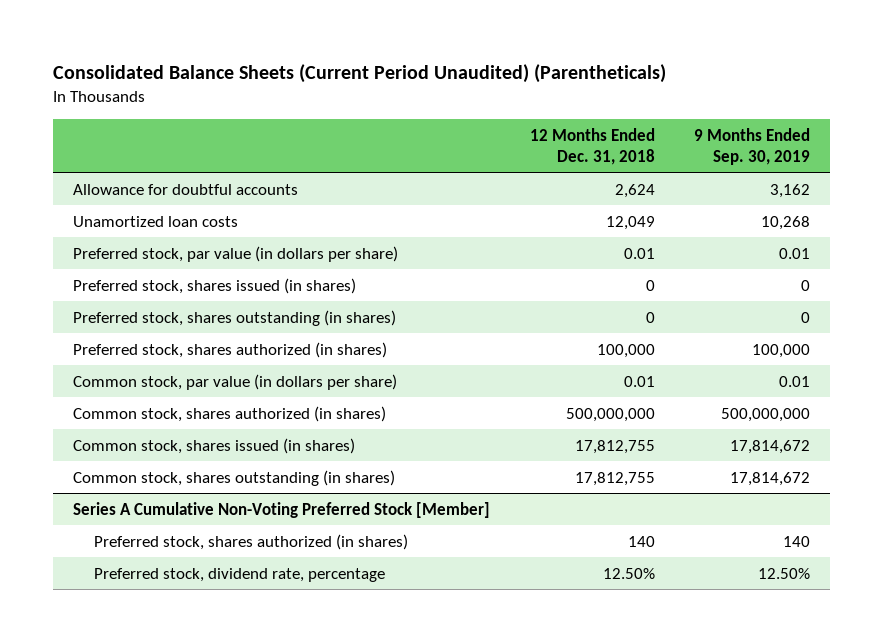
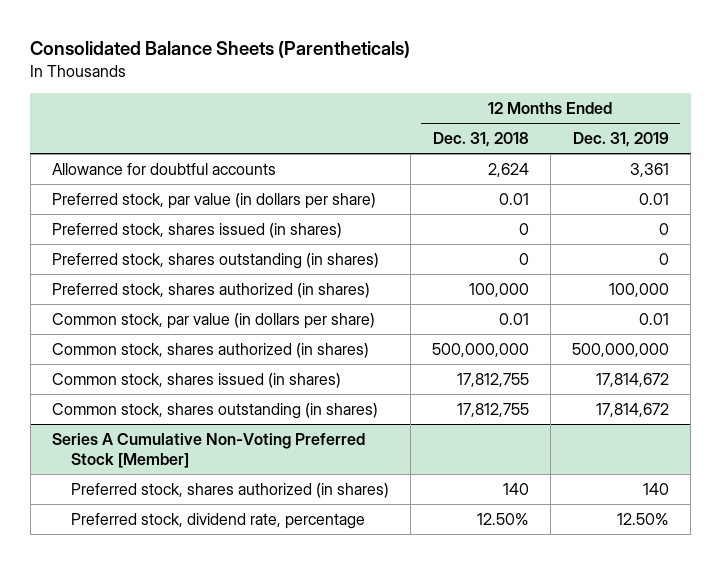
- Consolidated Balance Sheets (Current Period Unaudited) (Parentheticals)
+ Consolidated Balance Sheets (Parentheticals)
- | 12 Months Ended Dec. 31, 2018 | 9 Months Ended Sep. 30, 2019
+ | 12 Months Ended Dec. 31, 2018 | 12 Months Ended Dec. 31, 2019
- Unamortized loan costs | 12,049 | 10,268

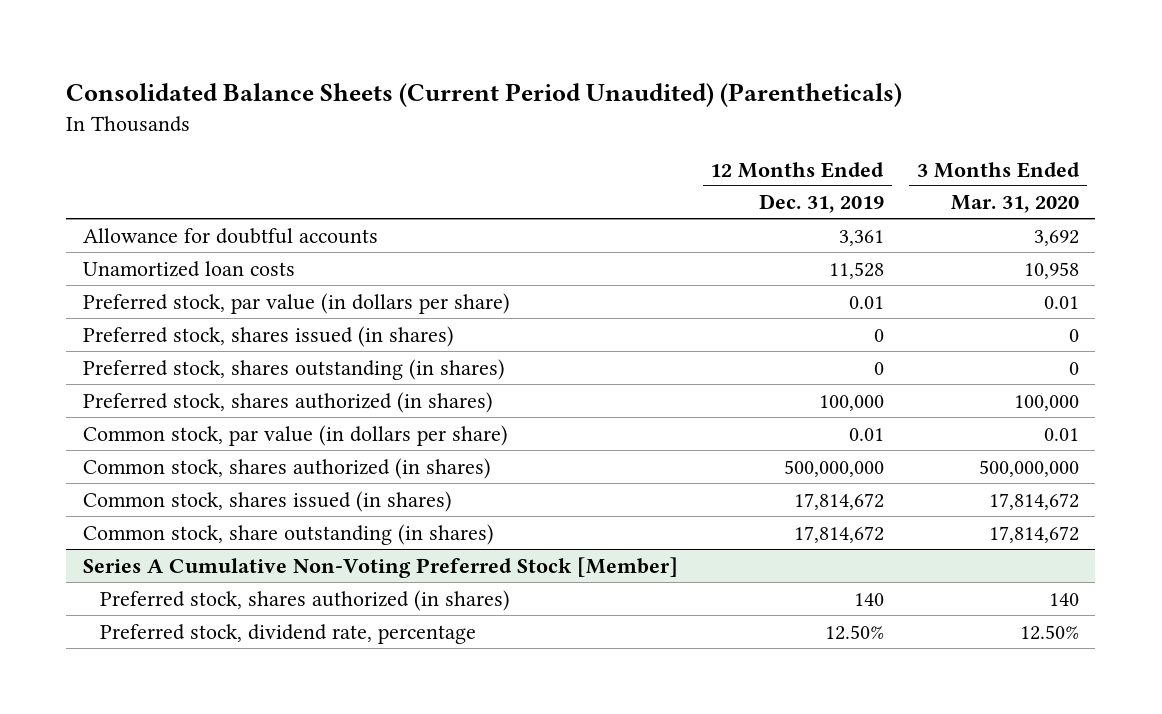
- Consolidated Balance Sheets (Parentheticals)
+ Consolidated Balance Sheets (Current Period Unaudited) (Parentheticals)
- | 12 Months Ended Dec. 31, 2018 | 12 Months Ended Dec. 31, 2019
+ | 12 Months Ended Dec. 31, 2019 | 3 Months Ended Mar. 31, 2020
+ Unamortized loan costs | 11,528 | 10,958
- Common stock, shares outstanding (in shares) | 17,812,755 | 17,814,672
+ Common stock, share outstanding (in shares) | 17,814,672 | 17,814,672

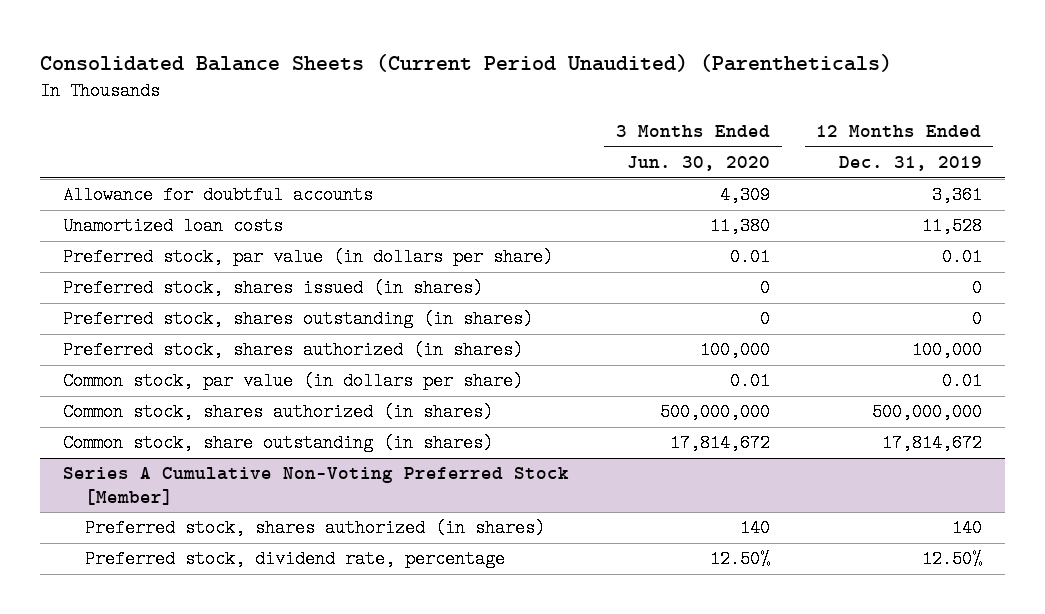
- | 12 Months Ended Dec. 31, 2019 | 3 Months Ended Mar. 31, 2020
+ | 3 Months Ended Jun. 30, 2020 | 12 Months Ended Dec. 31, 2019
- Common stock, shares issued (in shares) | 17,814,672 | 17,814,672

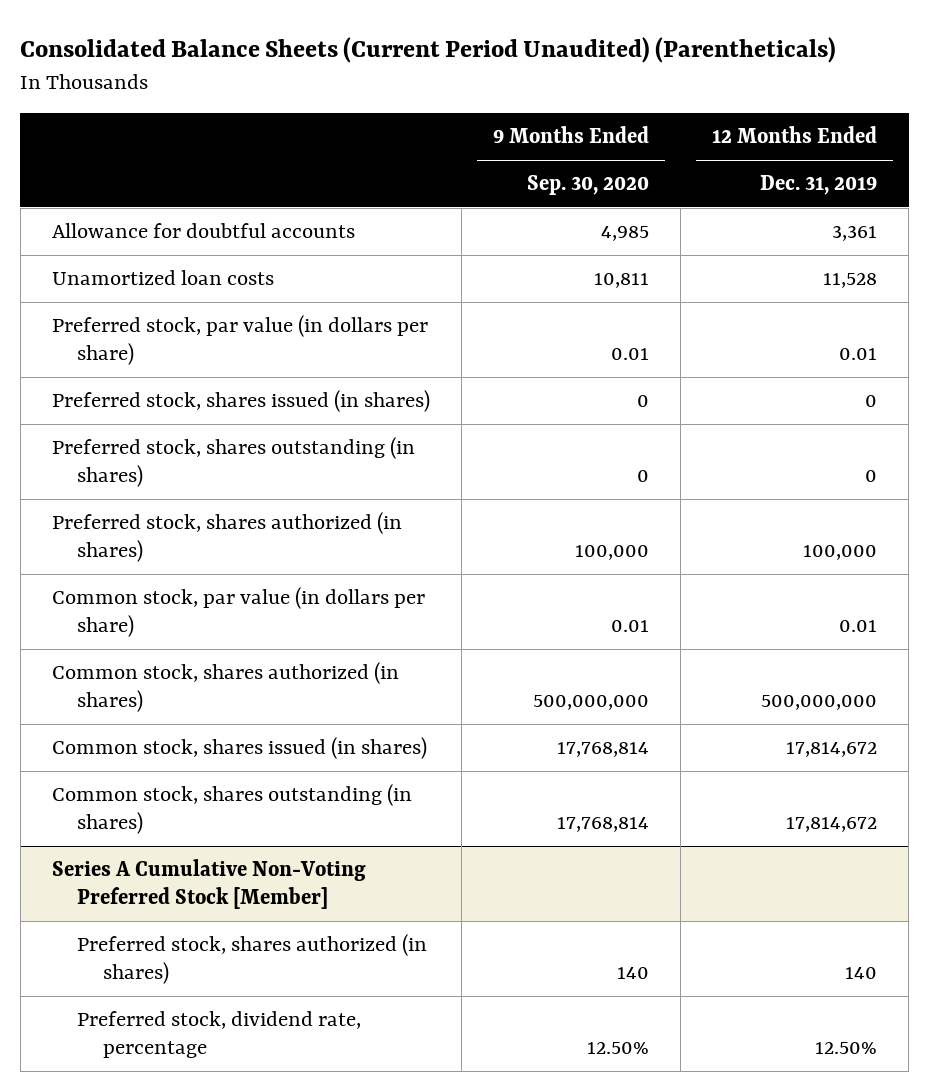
- | 3 Months Ended Jun. 30, 2020 | 12 Months Ended Dec. 31, 2019
+ | 9 Months Ended Sep. 30, 2020 | 12 Months Ended Dec. 31, 2019
- Common stock, share outstanding (in shares) | 17,814,672 | 17,814,672
+ Common stock, shares issued (in shares) | 17,768,814 | 17,814,672
+ Common stock, shares outstanding (in shares) | 17,768,814 | 17,814,672

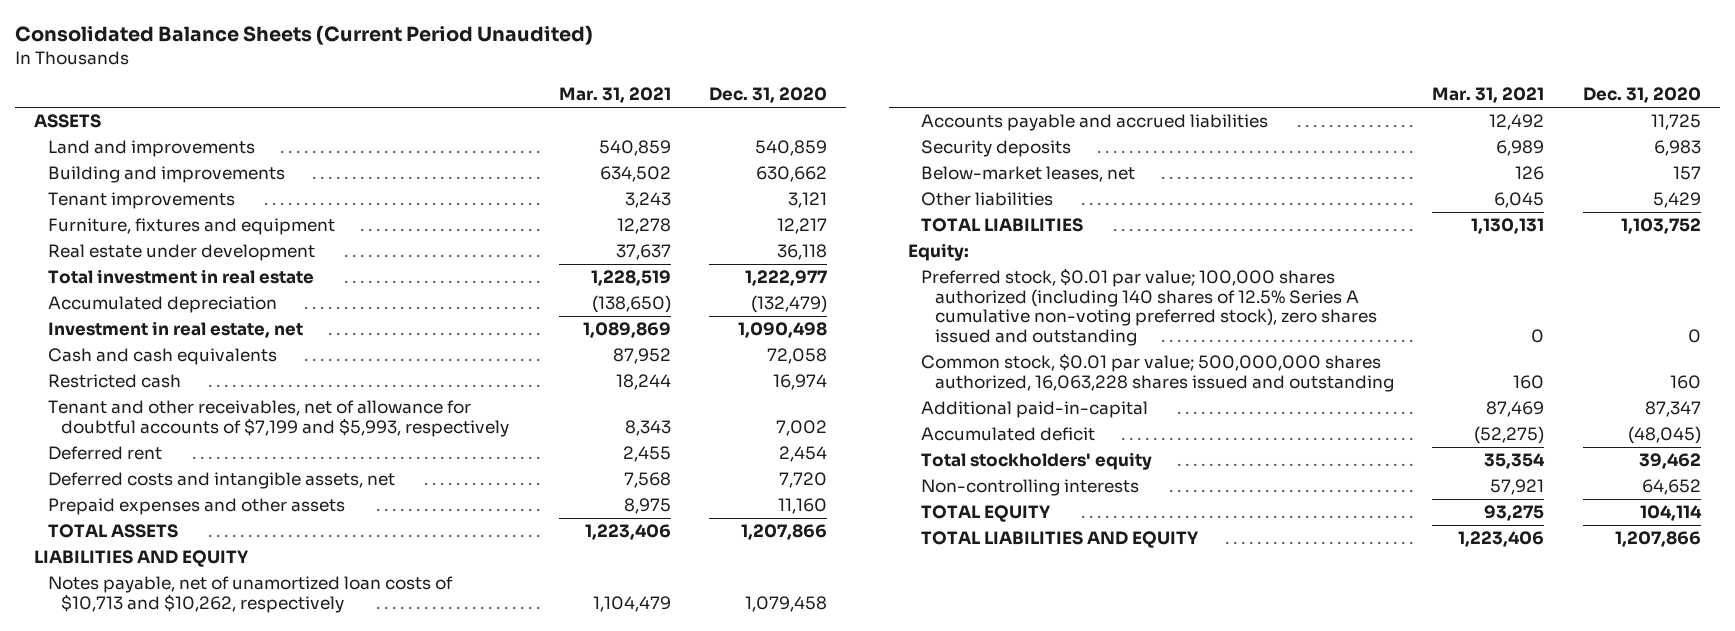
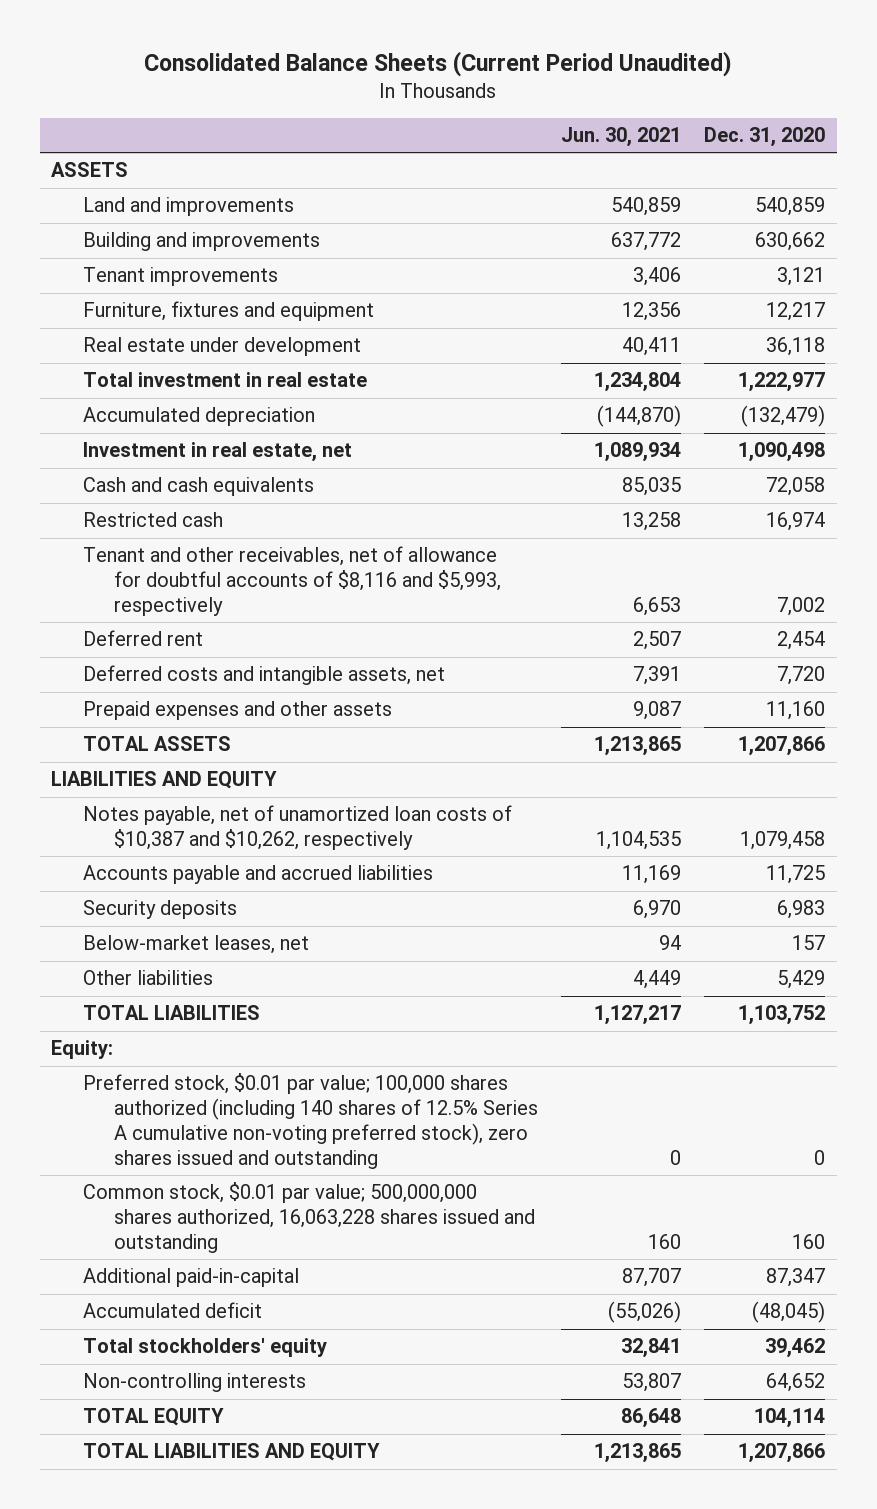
- | Mar. 31, 2021 | Dec. 31, 2020
+ | Jun. 30, 2021 | Dec. 31, 2020
- Tenant and other receivables, net of allowance for doubtful accounts of $7,199 and $5,993, respectively | 8,343 | 7,002
+ Tenant and other receivables, net of allowance for doubtful accounts of $8,116 and $5,993, respectively | 6,653 | 7,002
- Notes payable, net of unamortized loan costs of $10,713 and $10,262, respectively | 1,104,479 | 1,079,458
+ Notes payable, net of unamortized loan costs of $10,387 and $10,262, respectively | 1,104,535 | 1,079,458

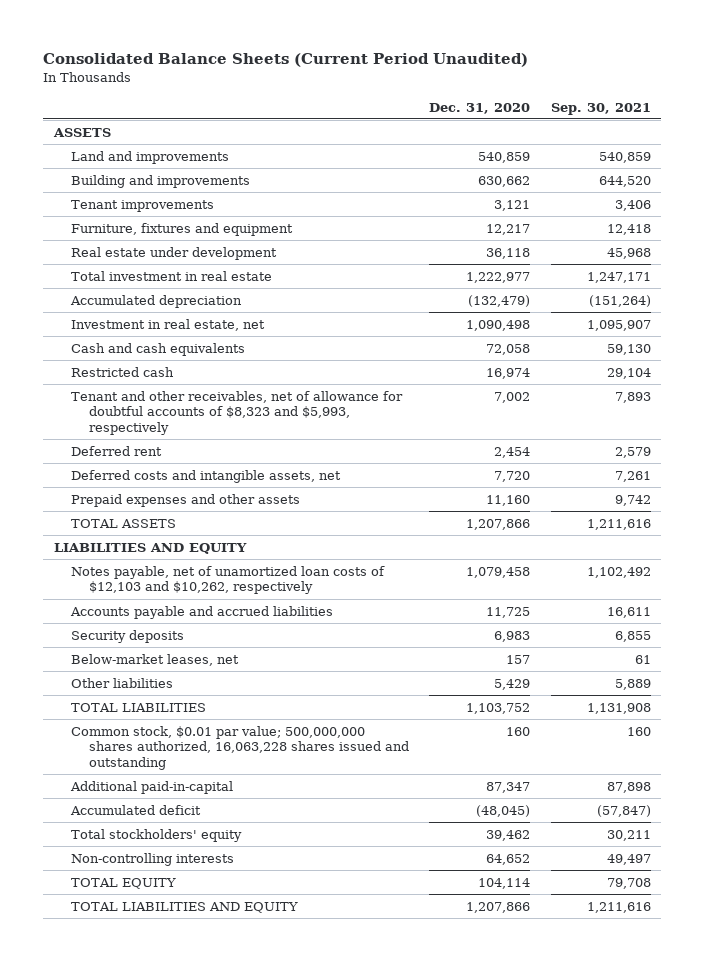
- | Jun. 30, 2021 | Dec. 31, 2020
+ | Dec. 31, 2020 | Sep. 30, 2021
- Tenant and other receivables, net of allowance for doubtful accounts of $8,116 and $5,993, respectively | 6,653 | 7,002
+ Tenant and other receivables, net of allowance for doubtful accounts of $8,323 and $5,993, respectively | 7,002 | 7,893
- Notes payable, net of unamortized loan costs of $10,387 and $10,262, respectively | 1,104,535 | 1,079,458
+ Notes payable, net of unamortized loan costs of $12,103 and $10,262, respectively | 1,079,458 | 1,102,492
- Equity:
- Preferred stock, $0.01 par value; 100,000 shares authorized (including 140 shares of 12.5% Series A cumulative non-voting preferred stock), zero shares issued and outstanding | 0 | 0

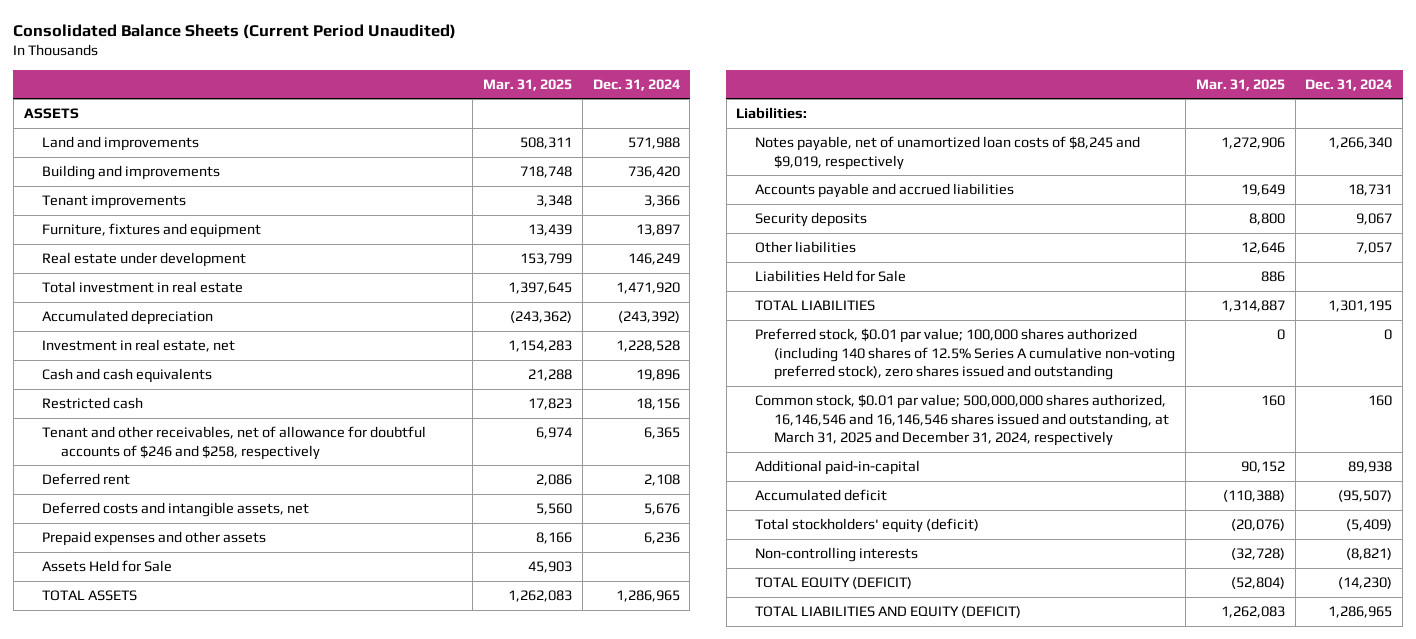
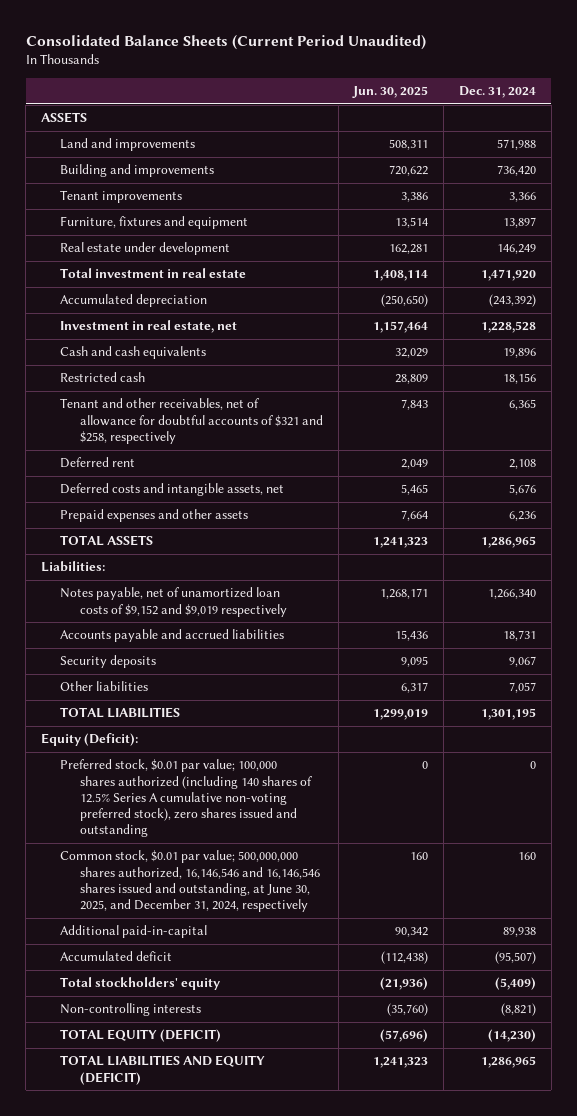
- | Mar. 31, 2025 | Dec. 31, 2024
+ | Jun. 30, 2025 | Dec. 31, 2024
- Tenant and other receivables, net of allowance for doubtful accounts of $246 and $258, respectively | 6,974 | 6,365
+ Tenant and other receivables, net of allowance for doubtful accounts of $321 and $258, respectively | 7,843 | 6,365
- Assets Held for Sale | 45,903 |
- Notes payable, net of unamortized loan costs of $8,245 and $9,019, respectively | 1,272,906 | 1,266,340
+ Notes payable, net of unamortized loan costs of $9,152 and $9,019 respectively | 1,268,171 | 1,266,340
- Liabilities Held for Sale | 886 |
+ Equity (Deficit):
- Common stock, $0.01 par value; 500,000,000 shares authorized, 16,146,546 and 16,146,546 shares issued and outstanding, at March 31, 2025 and December 31, 2024, respectively | 160 | 160
+ Common stock, $0.01 par value; 500,000,000 shares authorized, 16,146,546 and 16,146,546 shares issued and outstanding, at June 30, 2025, and December 31, 2024, respectively | 160 | 160
- Total stockholders' equity (deficit) | (20,076) | (5,409)
+ Total stockholders' equity | (21,936) | (5,409)

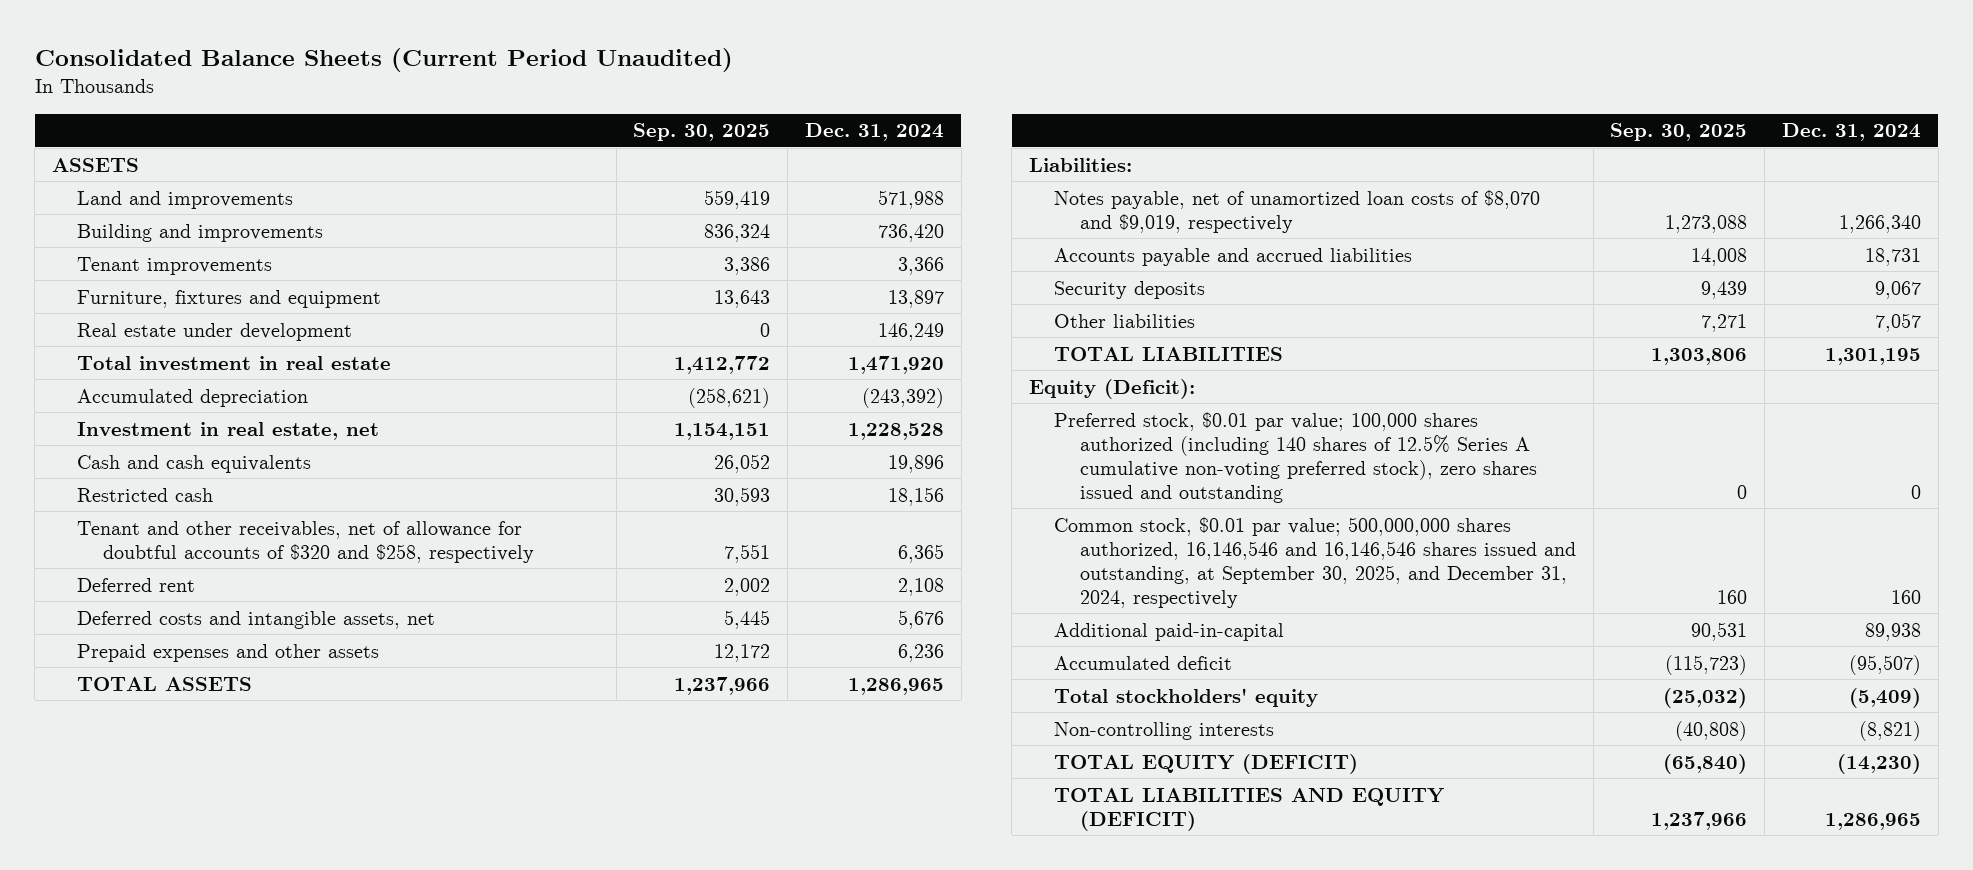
- | Jun. 30, 2025 | Dec. 31, 2024
+ | Sep. 30, 2025 | Dec. 31, 2024
- Tenant and other receivables, net of allowance for doubtful accounts of $321 and $258, respectively | 7,843 | 6,365
+ Tenant and other receivables, net of allowance for doubtful accounts of $320 and $258, respectively | 7,551 | 6,365
- Notes payable, net of unamortized loan costs of $9,152 and $9,019 respectively | 1,268,171 | 1,266,340
+ Notes payable, net of unamortized loan costs of $8,070 and $9,019, respectively | 1,273,088 | 1,266,340
- Common stock, $0.01 par value; 500,000,000 shares authorized, 16,146,546 and 16,146,546 shares issued and outstanding, at June 30, 2025, and December 31, 2024, respectively | 160 | 160
+ Common stock, $0.01 par value; 500,000,000 shares authorized, 16,146,546 and 16,146,546 shares issued and outstanding, at September 30, 2025, and December 31, 2024, respectively | 160 | 160

